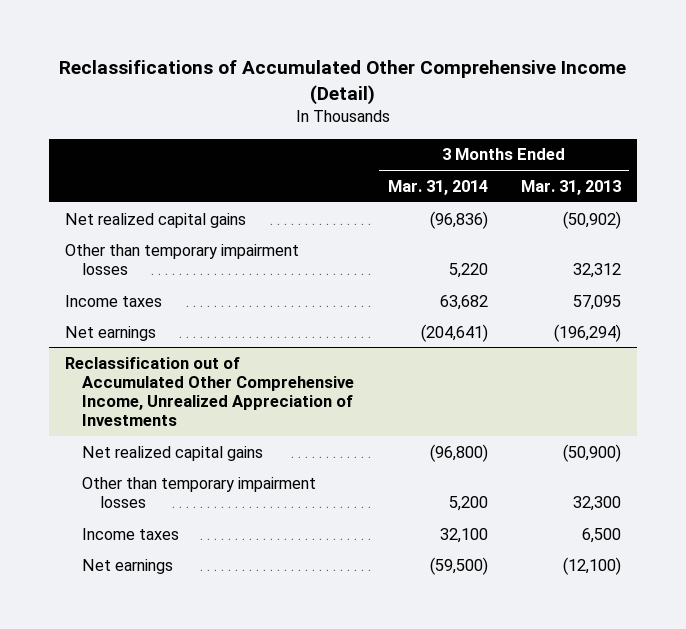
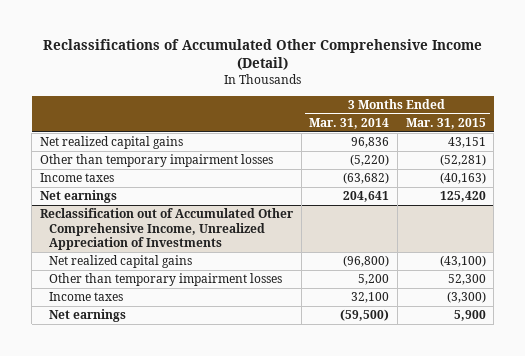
- | 3 Months Ended Mar. 31, 2014 | 3 Months Ended Mar. 31, 2013
+ | 3 Months Ended Mar. 31, 2014 | 3 Months Ended Mar. 31, 2015
- Net realized capital gains | (96,836) | (50,902)
- Other than temporary impairment losses | 5,220 | 32,312
- Income taxes | 63,682 | 57,095
- Net earnings | (204,641) | (196,294)
+ Net realized capital gains | 96,836 | 43,151
+ Other than temporary impairment losses | (5,220) | (52,281)
+ Income taxes | (63,682) | (40,163)
+ Net earnings | 204,641 | 125,420

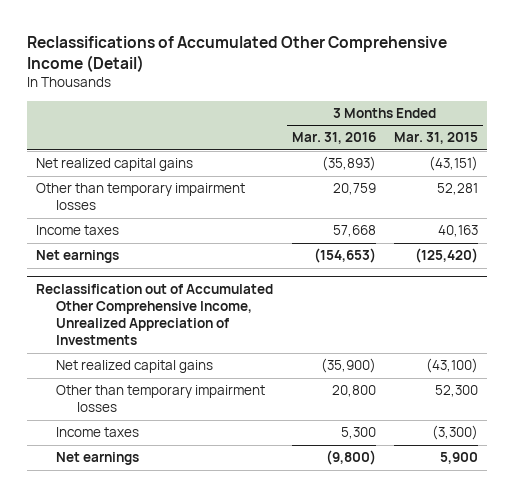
- | 3 Months Ended Mar. 31, 2014 | 3 Months Ended Mar. 31, 2015
+ | 3 Months Ended Mar. 31, 2016 | 3 Months Ended Mar. 31, 2015
- Net realized capital gains | 96,836 | 43,151
- Other than temporary impairment losses | (5,220) | (52,281)
- Income taxes | (63,682) | (40,163)
- Net earnings | 204,641 | 125,420
+ Net realized capital gains | (35,893) | (43,151)
+ Other than temporary impairment losses | 20,759 | 52,281
+ Income taxes | 57,668 | 40,163
+ Net earnings | (154,653) | (125,420)

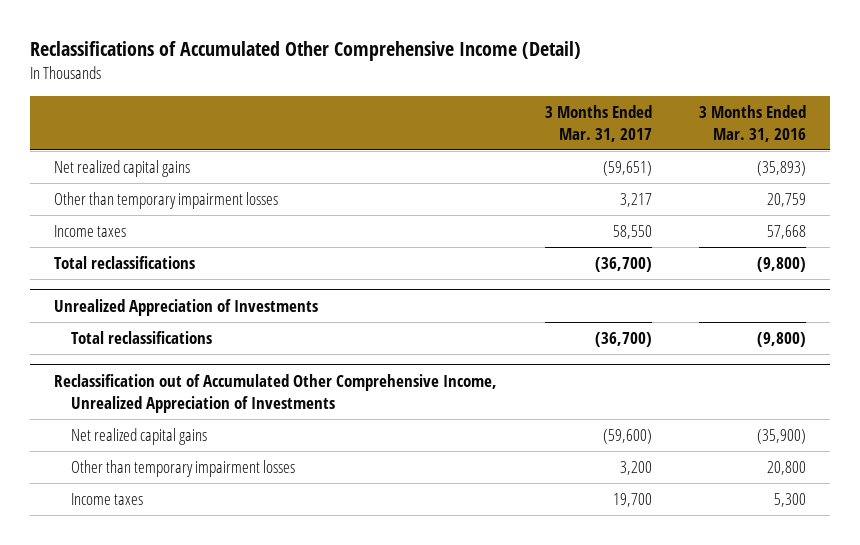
- | 3 Months Ended Mar. 31, 2016 | 3 Months Ended Mar. 31, 2015
+ | 3 Months Ended Mar. 31, 2017 | 3 Months Ended Mar. 31, 2016
- Net earnings | (154,653) | (125,420)
+ Total reclassifications | (36,700) | (9,800)
+ Unrealized Appreciation of Investments
+ Total reclassifications | (36,700) | (9,800)
@ Reclassification out of Accumulated Other Comprehensive Income, Unrealized Appreciation of Investments
- Net earnings | (9,800) | 5,900

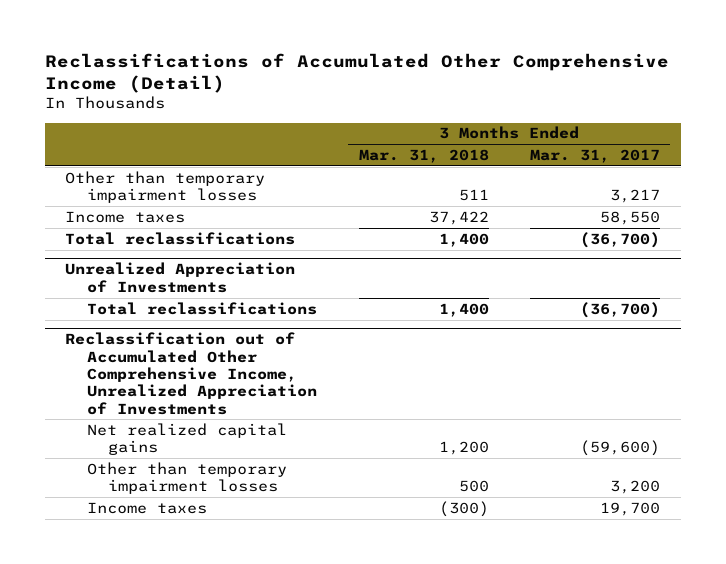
- | 3 Months Ended Mar. 31, 2017 | 3 Months Ended Mar. 31, 2016
+ | 3 Months Ended Mar. 31, 2018 | 3 Months Ended Mar. 31, 2017
- Net realized capital gains | (59,651) | (35,893)

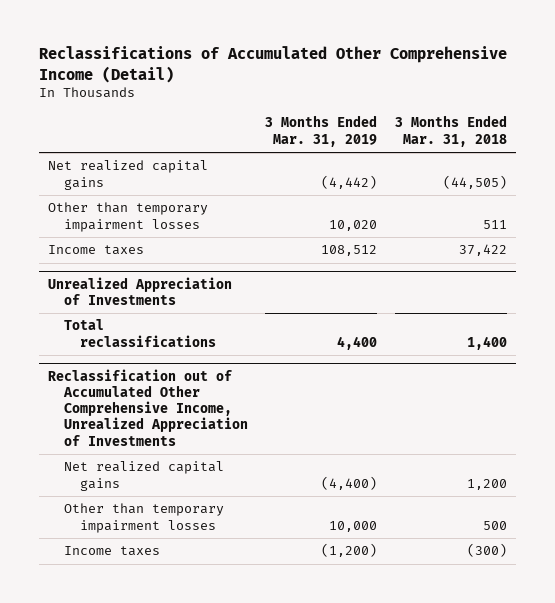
- | 3 Months Ended Mar. 31, 2018 | 3 Months Ended Mar. 31, 2017
+ | 3 Months Ended Mar. 31, 2019 | 3 Months Ended Mar. 31, 2018
+ Net realized capital gains | (4,442) | (44,505)
- Total reclassifications | 1,400 | (36,700)

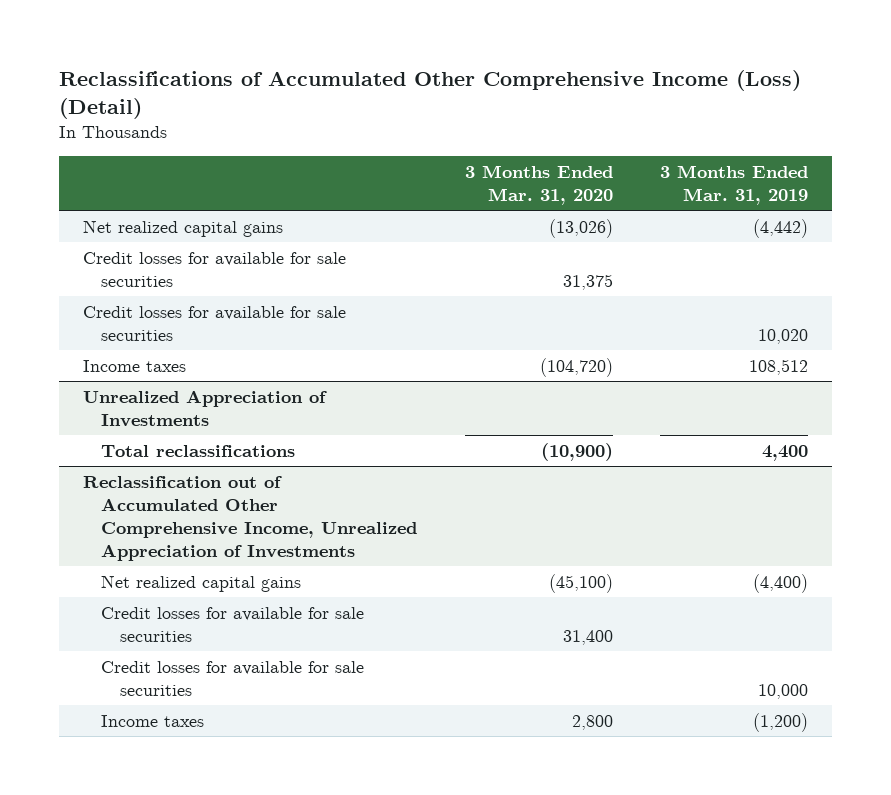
- Reclassifications of Accumulated Other Comprehensive Income (Detail)
+ Reclassifications of Accumulated Other Comprehensive Income (Loss) (Detail)
- | 3 Months Ended Mar. 31, 2019 | 3 Months Ended Mar. 31, 2018
+ | 3 Months Ended Mar. 31, 2020 | 3 Months Ended Mar. 31, 2019
- Other than temporary impairment losses | 10,020 | 511
+ Credit losses for available for sale securities | 31,375 |
+ Credit losses for available for sale securities | | 10,020
@ Reclassification out of Accumulated Other Comprehensive Income, Unrealized Appreciation of Investments
- Other than temporary impairment losses | 10,000 | 500
+ Credit losses for available for sale securities | 31,400 |
+ Credit losses for available for sale securities | | 10,000

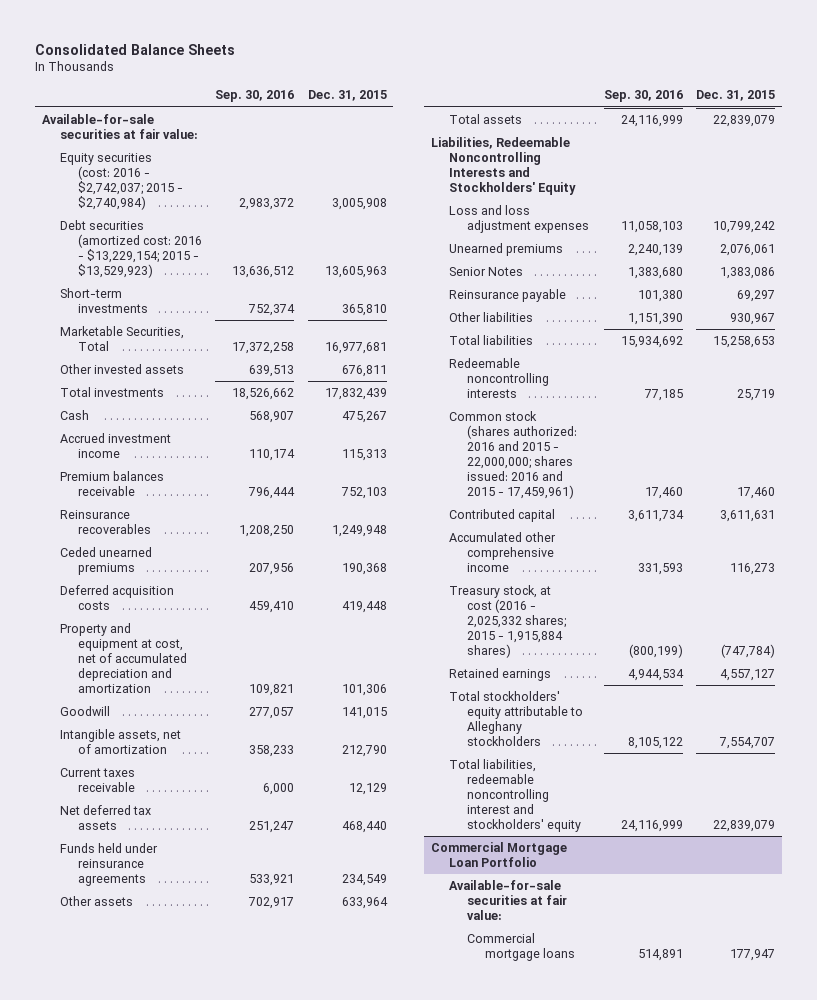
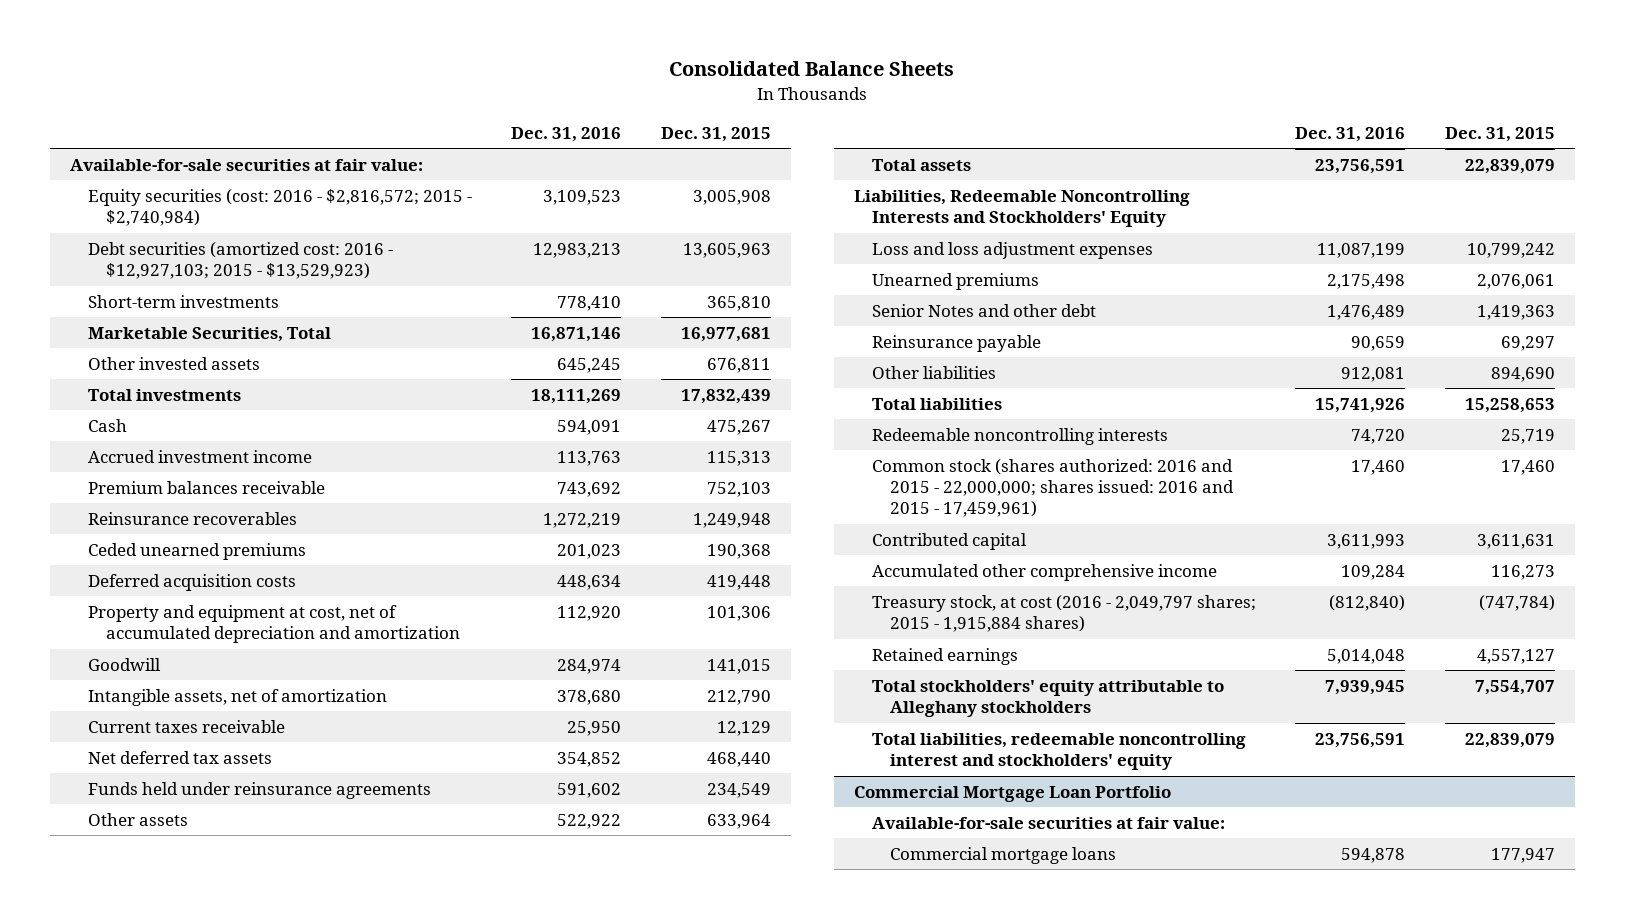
- | Sep. 30, 2016 | Dec. 31, 2015
+ | Dec. 31, 2016 | Dec. 31, 2015
- Equity securities (cost: 2016 - $2,742,037; 2015 - $2,740,984) | 2,983,372 | 3,005,908
- Debt securities (amortized cost: 2016 - $13,229,154; 2015 - $13,529,923) | 13,636,512 | 13,605,963
+ Equity securities (cost: 2016 - $2,816,572; 2015 - $2,740,984) | 3,109,523 | 3,005,908
+ Debt securities (amortized cost: 2016 - $12,927,103; 2015 - $13,529,923) | 12,983,213 | 13,605,963
- Senior Notes | 1,383,680 | 1,383,086
+ Senior Notes and other debt | 1,476,489 | 1,419,363
- Other liabilities | 1,151,390 | 930,967
+ Other liabilities | 912,081 | 894,690
- Treasury stock, at cost (2016 - 2,025,332 shares; 2015 - 1,915,884 shares) | (800,199) | (747,784)
+ Treasury stock, at cost (2016 - 2,049,797 shares; 2015 - 1,915,884 shares) | (812,840) | (747,784)

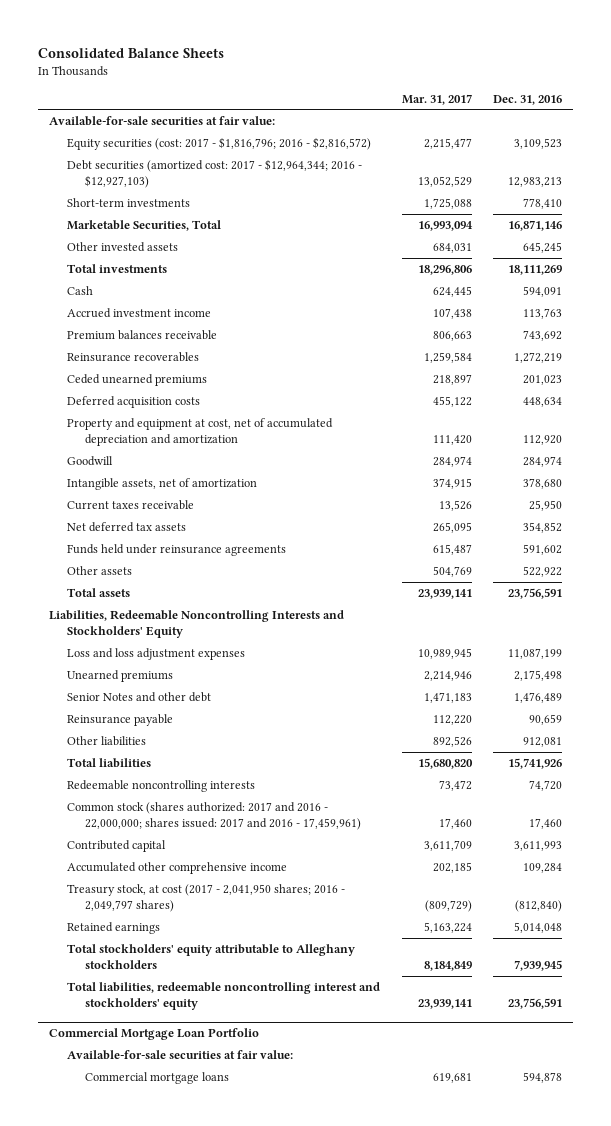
- | Dec. 31, 2016 | Dec. 31, 2015
+ | Mar. 31, 2017 | Dec. 31, 2016
- Equity securities (cost: 2016 - $2,816,572; 2015 - $2,740,984) | 3,109,523 | 3,005,908
- Debt securities (amortized cost: 2016 - $12,927,103; 2015 - $13,529,923) | 12,983,213 | 13,605,963
+ Equity securities (cost: 2017 - $1,816,796; 2016 - $2,816,572) | 2,215,477 | 3,109,523
+ Debt securities (amortized cost: 2017 - $12,964,344; 2016 - $12,927,103) | 13,052,529 | 12,983,213
- Common stock (shares authorized: 2016 and 2015 - 22,000,000; shares issued: 2016 and 2015 - 17,459,961) | 17,460 | 17,460
+ Common stock (shares authorized: 2017 and 2016 - 22,000,000; shares issued: 2017 and 2016 - 17,459,961) | 17,460 | 17,460
- Treasury stock, at cost (2016 - 2,049,797 shares; 2015 - 1,915,884 shares) | (812,840) | (747,784)
+ Treasury stock, at cost (2017 - 2,041,950 shares; 2016 - 2,049,797 shares) | (809,729) | (812,840)

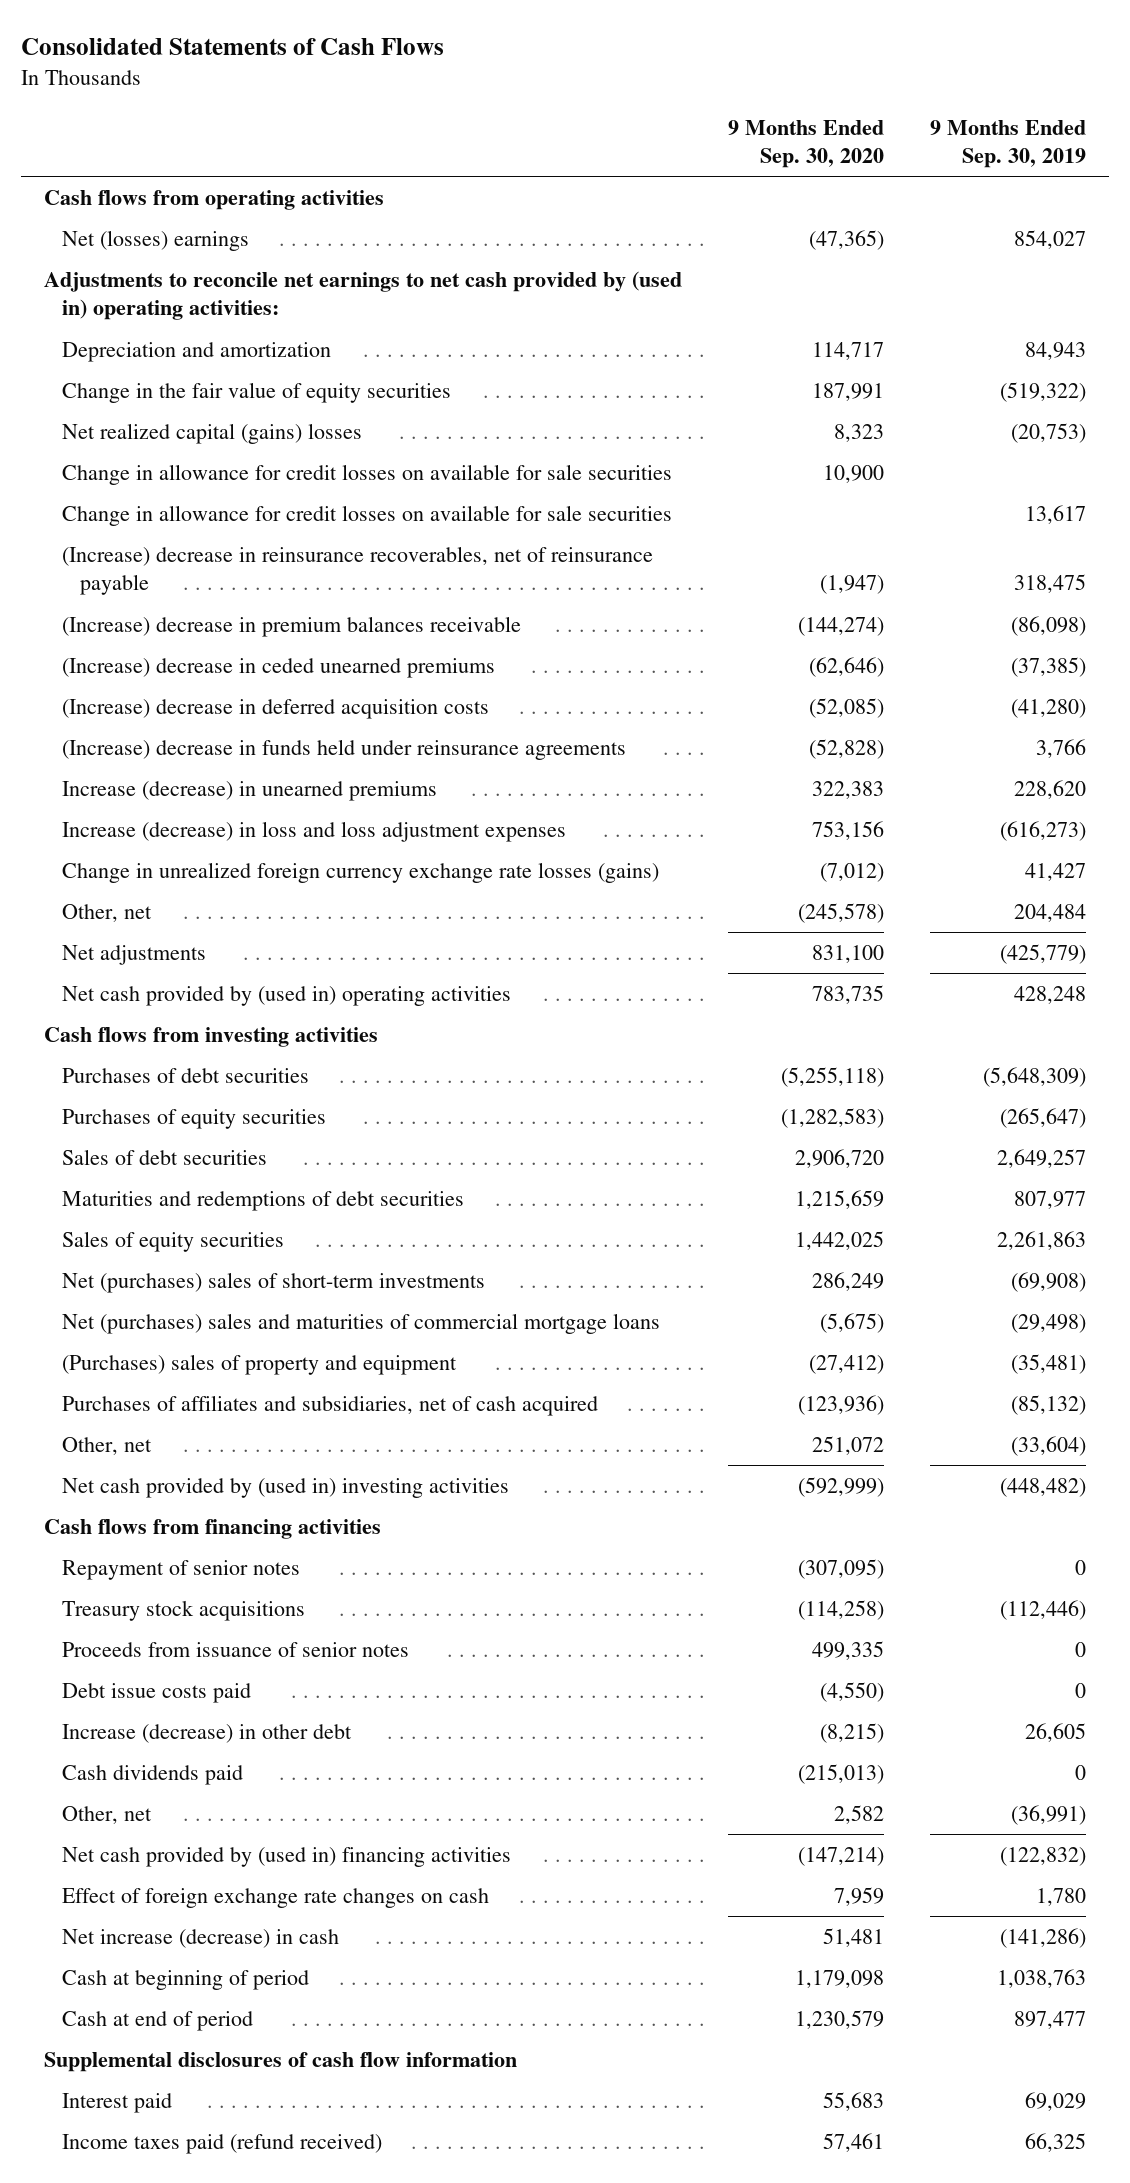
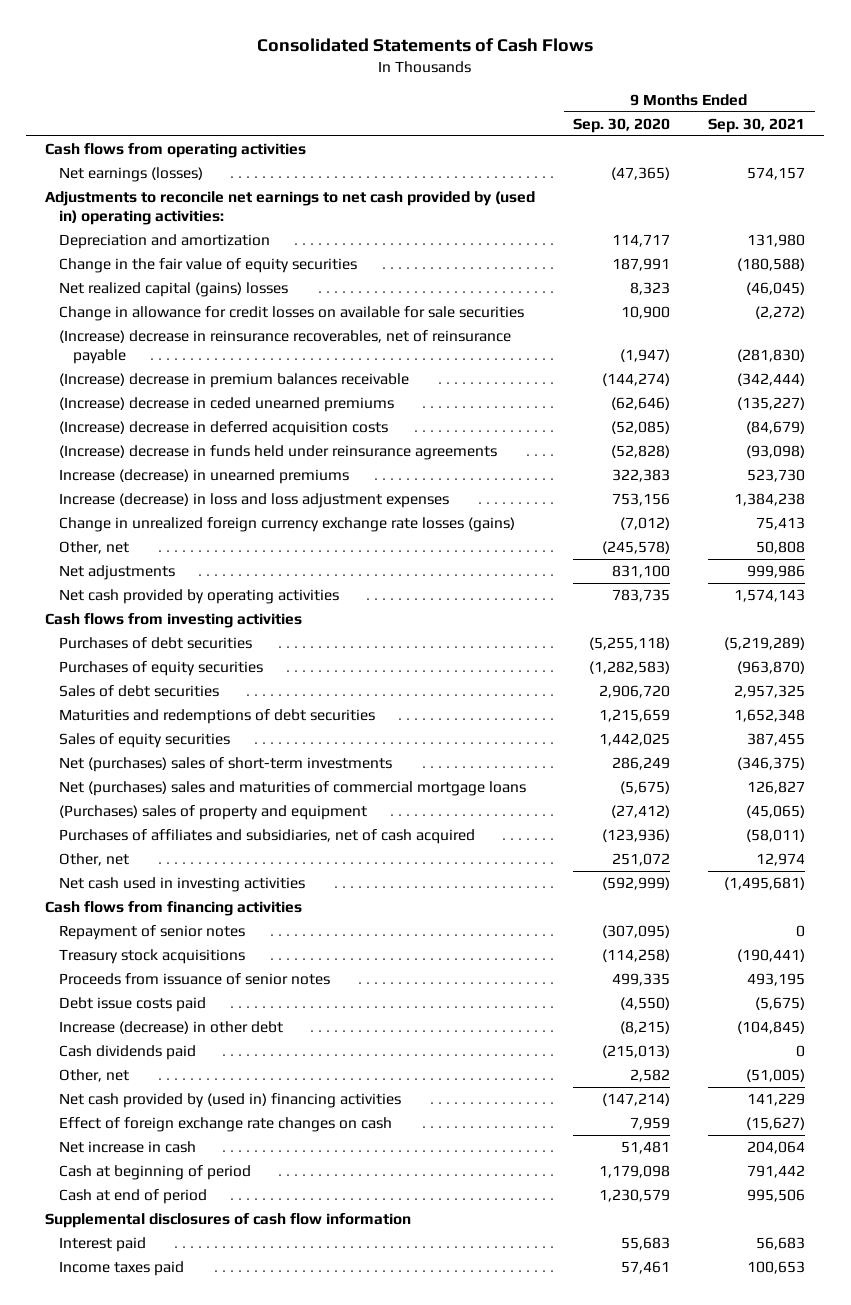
- | 9 Months Ended Sep. 30, 2020 | 9 Months Ended Sep. 30, 2019
+ | 9 Months Ended Sep. 30, 2020 | 9 Months Ended Sep. 30, 2021
- Net (losses) earnings | (47,365) | 854,027
+ Net earnings (losses) | (47,365) | 574,157
- Change in allowance for credit losses on available for sale securities | | 13,617
- Net cash provided by (used in) operating activities | 783,735 | 428,248
+ Net cash provided by operating activities | 783,735 | 1,574,143
- Net cash provided by (used in) investing activities | (592,999) | (448,482)
+ Net cash used in investing activities | (592,999) | (1,495,681)
- Net increase (decrease) in cash | 51,481 | (141,286)
+ Net increase in cash | 51,481 | 204,064
- Income taxes paid (refund received) | 57,461 | 66,325
+ Income taxes paid | 57,461 | 100,653

